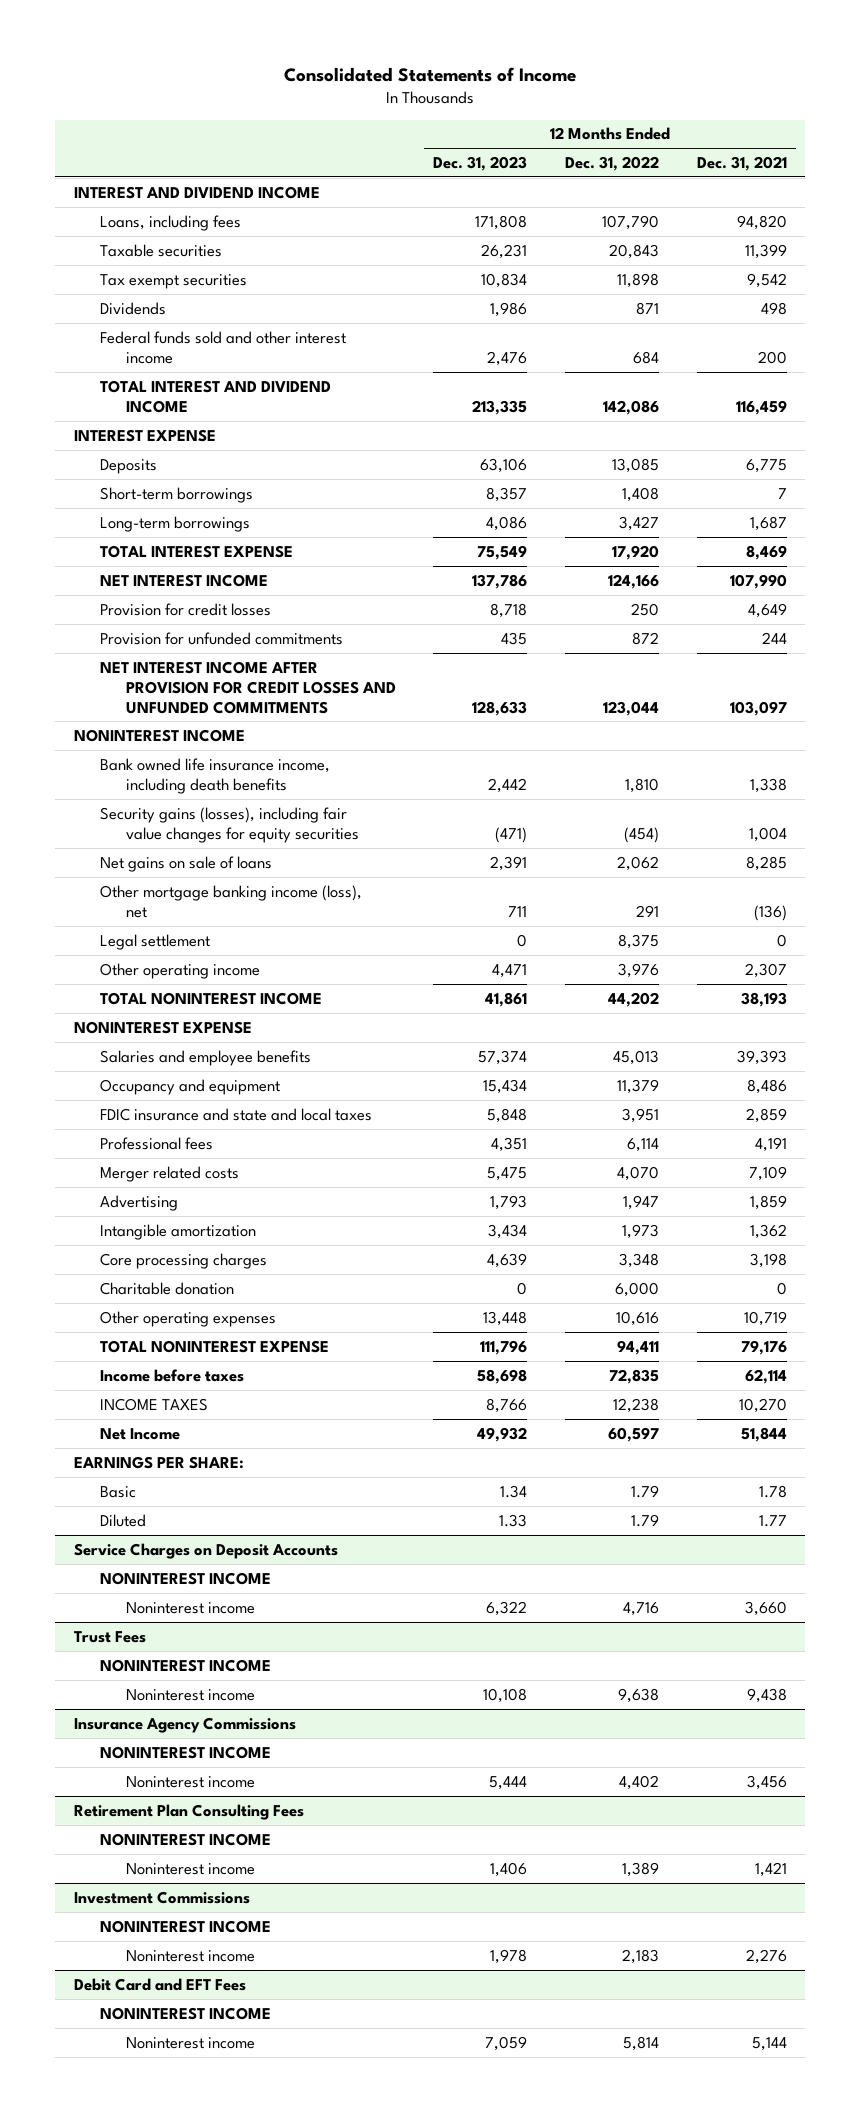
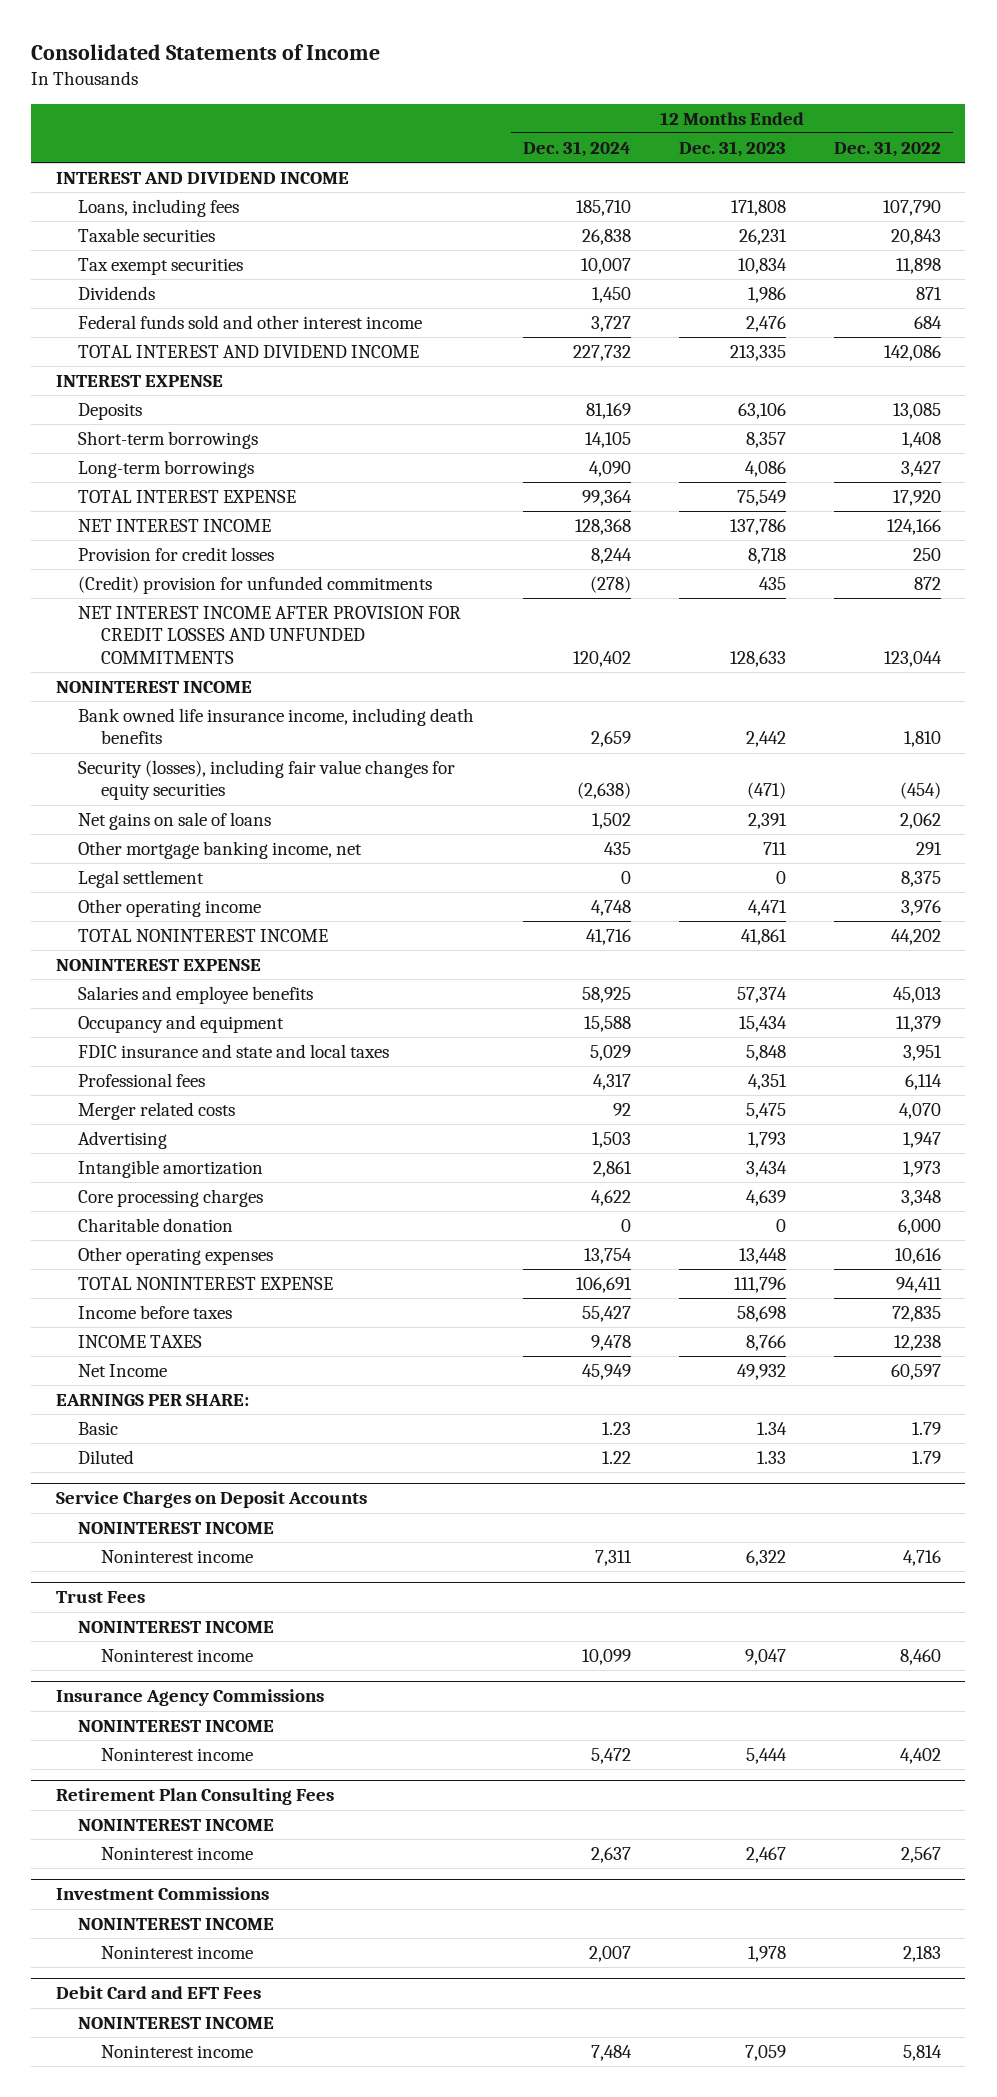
- | 12 Months Ended Dec. 31, 2023 | 12 Months Ended Dec. 31, 2022 | 12 Months Ended Dec. 31, 2021
+ | 12 Months Ended Dec. 31, 2024 | 12 Months Ended Dec. 31, 2023 | 12 Months Ended Dec. 31, 2022
- Provision for unfunded commitments | 435 | 872 | 244
+ (Credit) provision for unfunded commitments | (278) | 435 | 872
- Security gains (losses), including fair value changes for equity securities | (471) | (454) | 1,004
+ Security (losses), including fair value changes for equity securities | (2,638) | (471) | (454)
- Other mortgage banking income (loss), net | 711 | 291 | (136)
+ Other mortgage banking income, net | 435 | 711 | 291
@ Trust Fees
- Noninterest income | 10,108 | 9,638 | 9,438
+ Noninterest income | 10,099 | 9,047 | 8,460
@ Retirement Plan Consulting Fees
- Noninterest income | 1,406 | 1,389 | 1,421
+ Noninterest income | 2,637 | 2,467 | 2,567

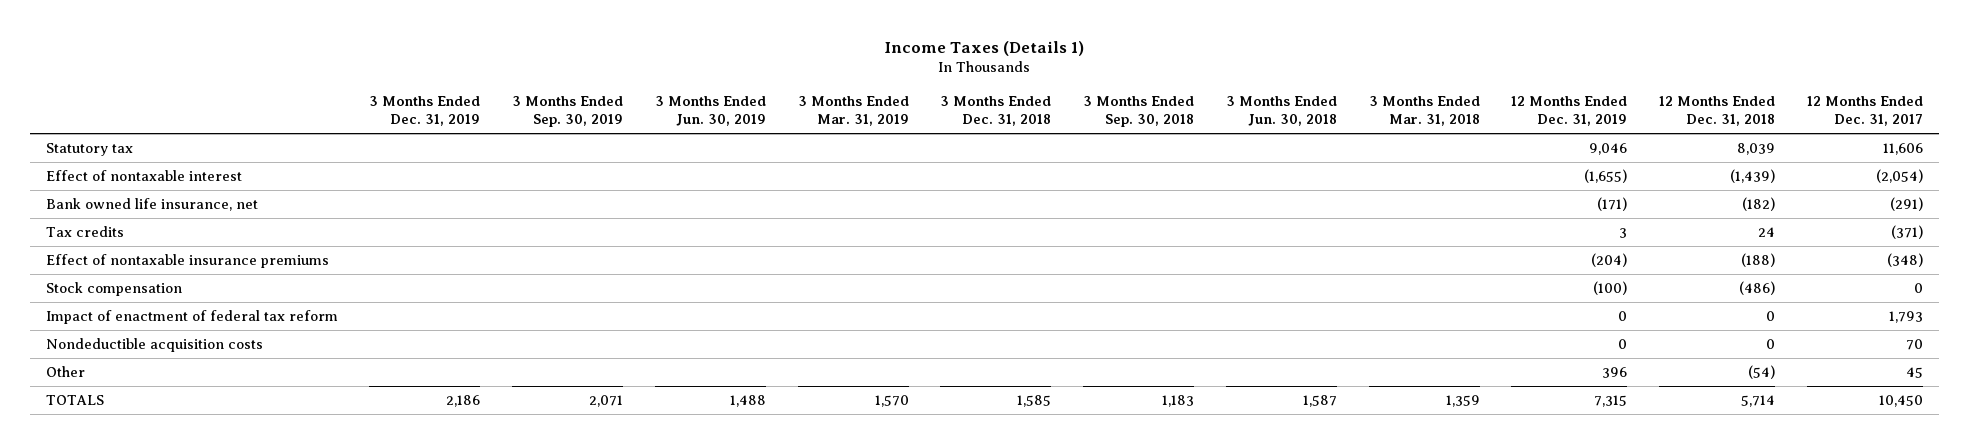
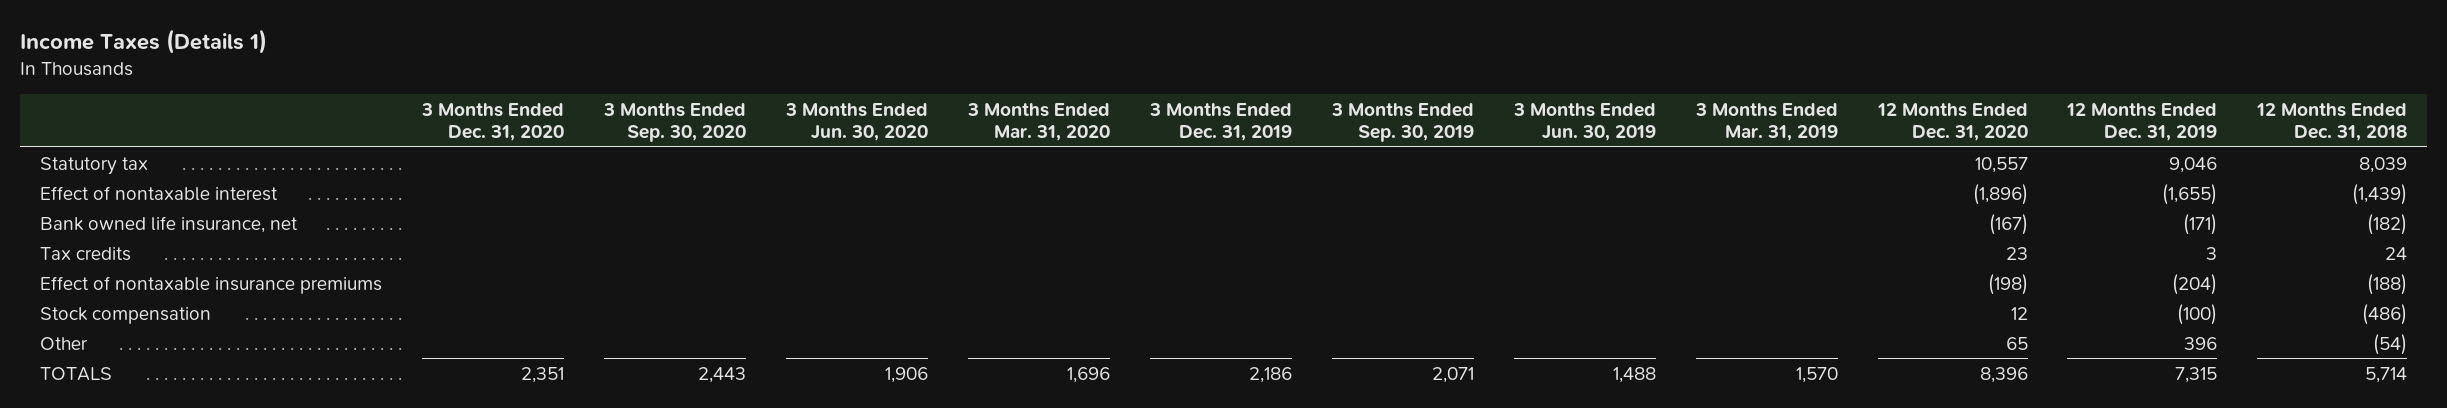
- | 3 Months Ended Dec. 31, 2019 | 3 Months Ended Sep. 30, 2019 | 3 Months Ended Jun. 30, 2019 | 3 Months Ended Mar. 31, 2019 | 3 Months Ended Dec. 31, 2018 | 3 Months Ended Sep. 30, 2018 | 3 Months Ended Jun. 30, 2018 | 3 Months Ended Mar. 31, 2018 | 12 Months Ended Dec. 31, 2019 | 12 Months Ended Dec. 31, 2018 | 12 Months Ended Dec. 31, 2017
+ | 3 Months Ended Dec. 31, 2020 | 3 Months Ended Sep. 30, 2020 | 3 Months Ended Jun. 30, 2020 | 3 Months Ended Mar. 31, 2020 | 3 Months Ended Dec. 31, 2019 | 3 Months Ended Sep. 30, 2019 | 3 Months Ended Jun. 30, 2019 | 3 Months Ended Mar. 31, 2019 | 12 Months Ended Dec. 31, 2020 | 12 Months Ended Dec. 31, 2019 | 12 Months Ended Dec. 31, 2018
- Impact of enactment of federal tax reform | | | | | | | | | 0 | 0 | 1,793
- Nondeductible acquisition costs | | | | | | | | | 0 | 0 | 70

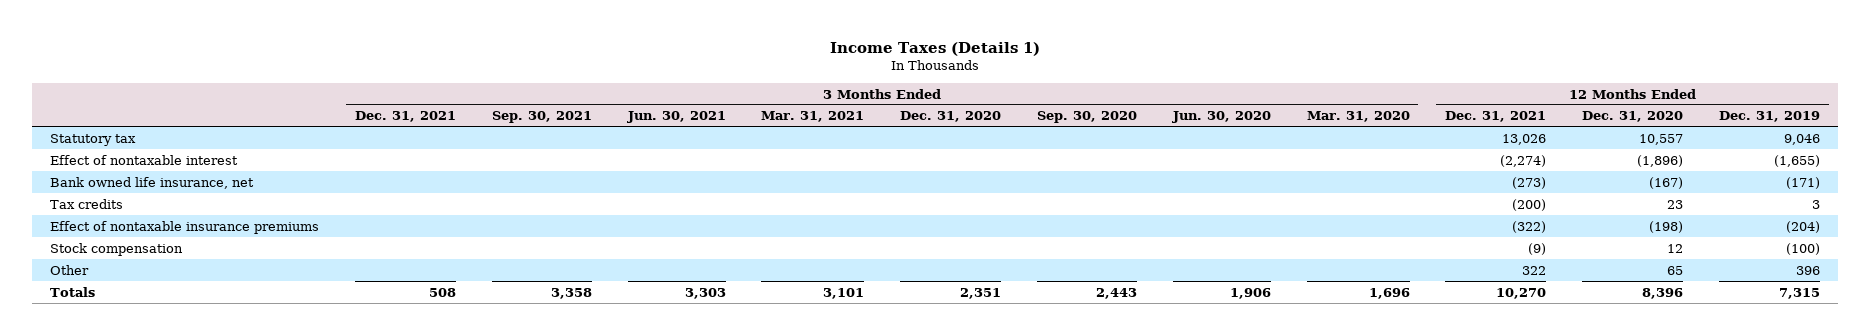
- | 3 Months Ended Dec. 31, 2020 | 3 Months Ended Sep. 30, 2020 | 3 Months Ended Jun. 30, 2020 | 3 Months Ended Mar. 31, 2020 | 3 Months Ended Dec. 31, 2019 | 3 Months Ended Sep. 30, 2019 | 3 Months Ended Jun. 30, 2019 | 3 Months Ended Mar. 31, 2019 | 12 Months Ended Dec. 31, 2020 | 12 Months Ended Dec. 31, 2019 | 12 Months Ended Dec. 31, 2018
+ | 3 Months Ended Dec. 31, 2021 | 3 Months Ended Sep. 30, 2021 | 3 Months Ended Jun. 30, 2021 | 3 Months Ended Mar. 31, 2021 | 3 Months Ended Dec. 31, 2020 | 3 Months Ended Sep. 30, 2020 | 3 Months Ended Jun. 30, 2020 | 3 Months Ended Mar. 31, 2020 | 12 Months Ended Dec. 31, 2021 | 12 Months Ended Dec. 31, 2020 | 12 Months Ended Dec. 31, 2019
- TOTALS | 2,351 | 2,443 | 1,906 | 1,696 | 2,186 | 2,071 | 1,488 | 1,570 | 8,396 | 7,315 | 5,714
+ Totals | 508 | 3,358 | 3,303 | 3,101 | 2,351 | 2,443 | 1,906 | 1,696 | 10,270 | 8,396 | 7,315

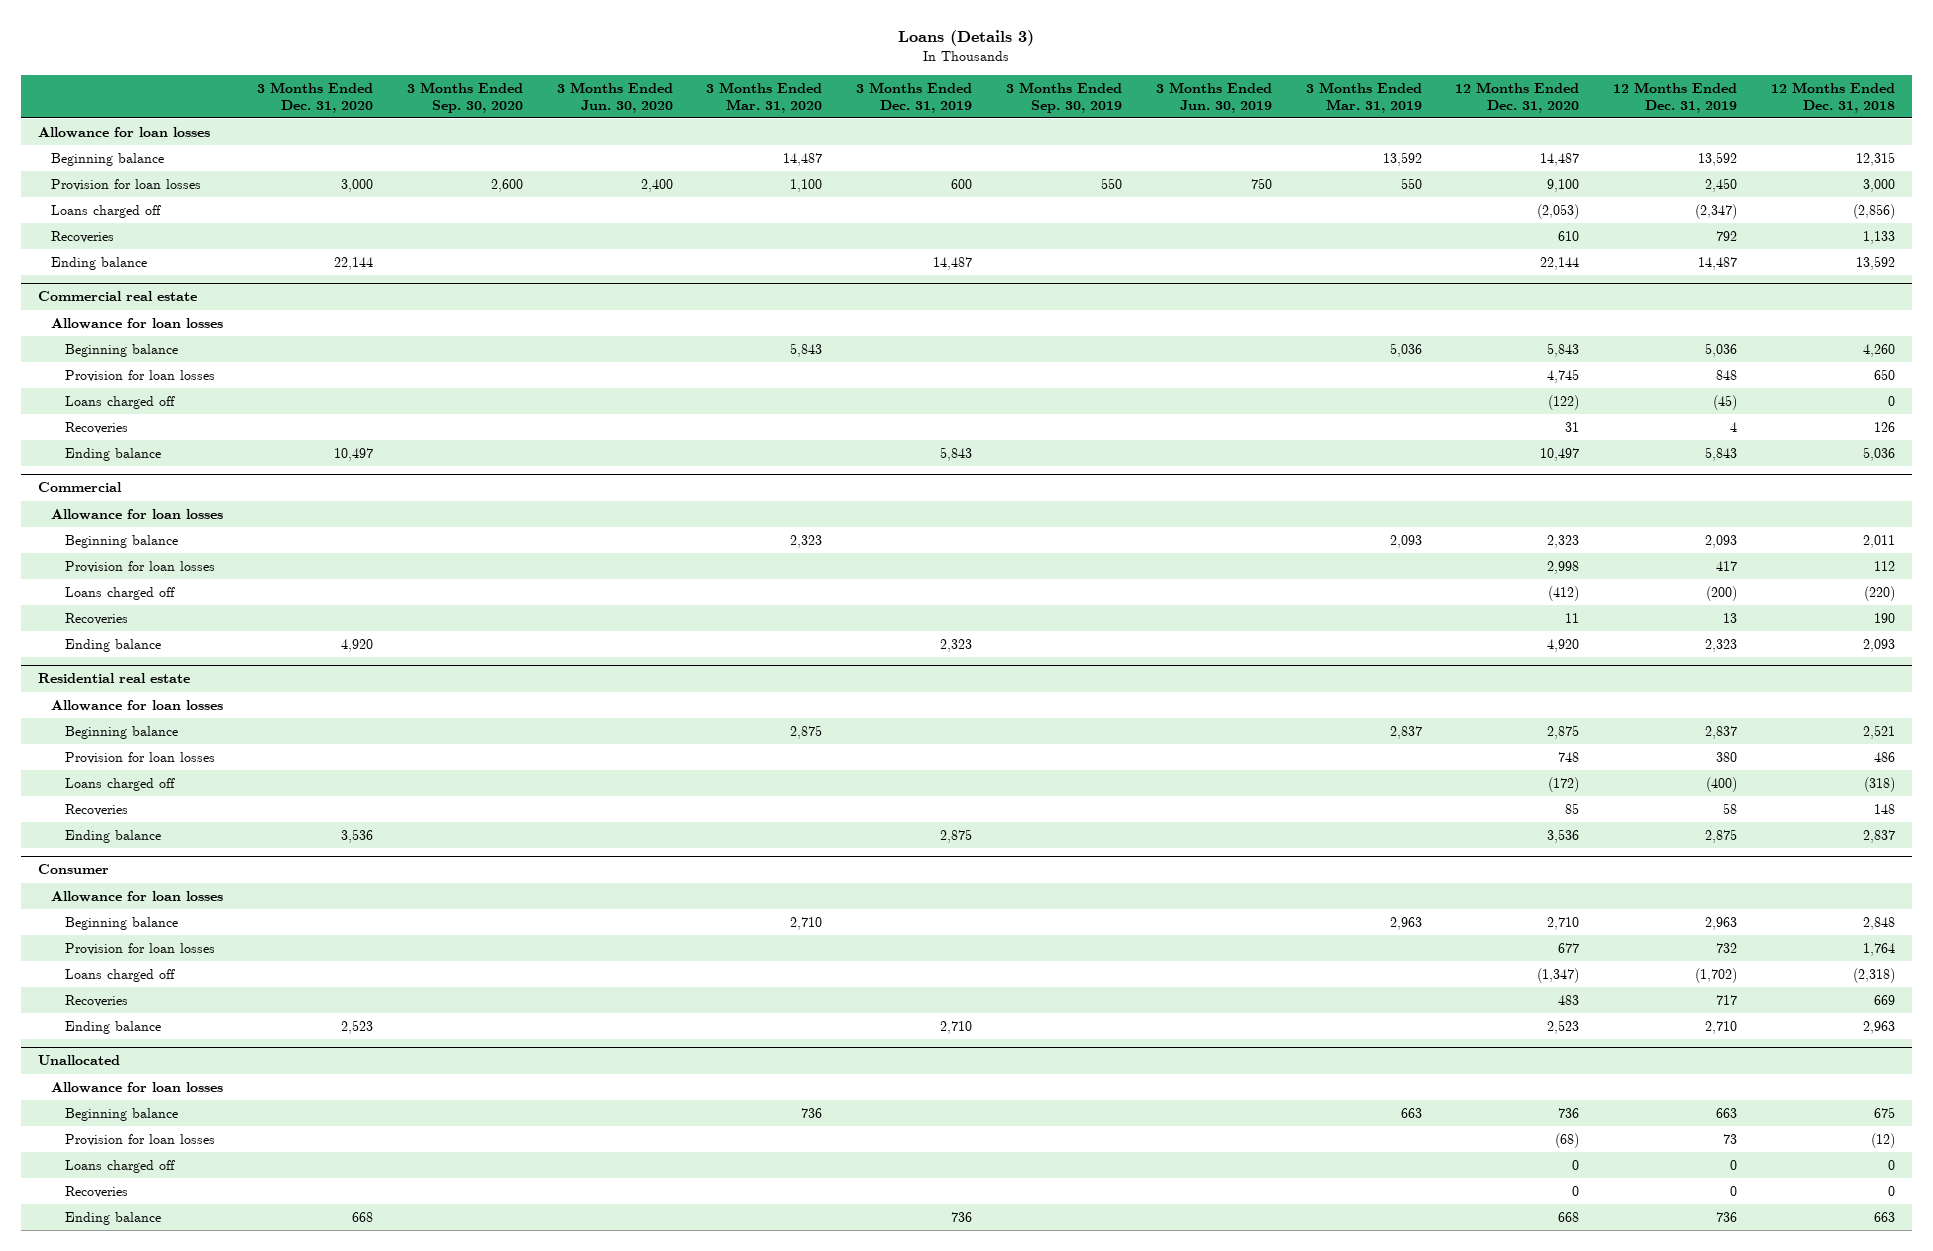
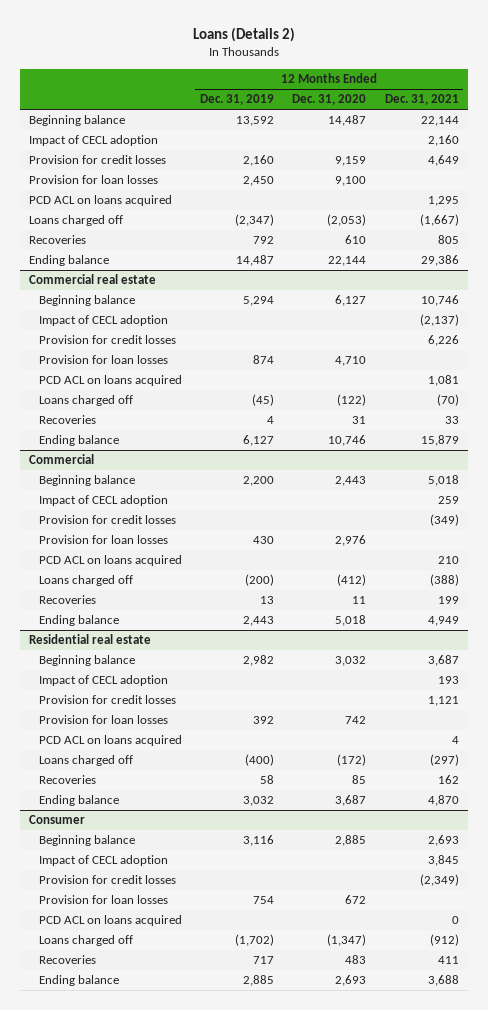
- Loans (Details 3)
+ Loans (Details 2)
- | 3 Months Ended Dec. 31, 2020 | 3 Months Ended Sep. 30, 2020 | 3 Months Ended Jun. 30, 2020 | 3 Months Ended Mar. 31, 2020 | 3 Months Ended Dec. 31, 2019 | 3 Months Ended Sep. 30, 2019 | 3 Months Ended Jun. 30, 2019 | 3 Months Ended Mar. 31, 2019 | 12 Months Ended Dec. 31, 2020 | 12 Months Ended Dec. 31, 2019 | 12 Months Ended Dec. 31, 2018
+ | 12 Months Ended Dec. 31, 2019 | 12 Months Ended Dec. 31, 2020 | 12 Months Ended Dec. 31, 2021
- Allowance for loan losses
+ Impact of CECL adoption | | | 2,160
+ Provision for credit losses | 2,160 | 9,159 | 4,649
+ PCD ACL on loans acquired | | | 1,295
@ Commercial real estate
- Allowance for loan losses
- Beginning balance | | | | 5,843 | | | | 5,036 | 5,843 | 5,036 | 4,260
- Provision for loan losses | | | | | | | | | 4,745 | 848 | 650
+ Beginning balance | 5,294 | 6,127 | 10,746
+ Impact of CECL adoption | | | (2,137)
+ Provision for credit losses | | | 6,226
+ Provision for loan losses | 874 | 4,710 |
+ PCD ACL on loans acquired | | | 1,081
- Ending balance | 10,497 | | | | 5,843 | | | | 10,497 | 5,843 | 5,036
+ Ending balance | 6,127 | 10,746 | 15,879
@ Commercial
- Allowance for loan losses
- Beginning balance | | | | 2,323 | | | | 2,093 | 2,323 | 2,093 | 2,011
- Provision for loan losses | | | | | | | | | 2,998 | 417 | 112
+ Beginning balance | 2,200 | 2,443 | 5,018
+ Impact of CECL adoption | | | 259
+ Provision for credit losses | | | (349)
+ Provision for loan losses | 430 | 2,976 |
+ PCD ACL on loans acquired | | | 210
- Ending balance | 4,920 | | | | 2,323 | | | | 4,920 | 2,323 | 2,093
+ Ending balance | 2,443 | 5,018 | 4,949
@ Residential real estate
- Allowance for loan losses
- Beginning balance | | | | 2,875 | | | | 2,837 | 2,875 | 2,837 | 2,521
- Provision for loan losses | | | | | | | | | 748 | 380 | 486
+ Beginning balance | 2,982 | 3,032 | 3,687
+ Impact of CECL adoption | | | 193
+ Provision for credit losses | | | 1,121
+ Provision for loan losses | 392 | 742 |
+ PCD ACL on loans acquired | | | 4
- Ending balance | 3,536 | | | | 2,875 | | | | 3,536 | 2,875 | 2,837
+ Ending balance | 3,032 | 3,687 | 4,870
@ Consumer
- Allowance for loan losses
- Beginning balance | | | | 2,710 | | | | 2,963 | 2,710 | 2,963 | 2,848
- Provision for loan losses | | | | | | | | | 677 | 732 | 1,764
+ Beginning balance | 3,116 | 2,885 | 2,693
+ Impact of CECL adoption | | | 3,845
+ Provision for credit losses | | | (2,349)
+ Provision for loan losses | 754 | 672 |
+ PCD ACL on loans acquired | | | 0
- Ending balance | 2,523 | | | | 2,710 | | | | 2,523 | 2,710 | 2,963
- Unallocated
- Allowance for loan losses
- Beginning balance | | | | 736 | | | | 663 | 736 | 663 | 675
- Provision for loan losses | | | | | | | | | (68) | 73 | (12)
- Loans charged off | | | | | | | | | 0 | 0 | 0
- Recoveries | | | | | | | | | 0 | 0 | 0
- Ending balance | 668 | | | | 736 | | | | 668 | 736 | 663
@ Consumer
+ Ending balance | 2,885 | 2,693 | 3,688

